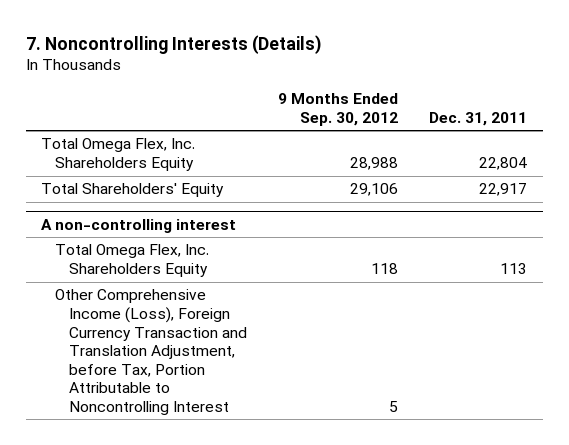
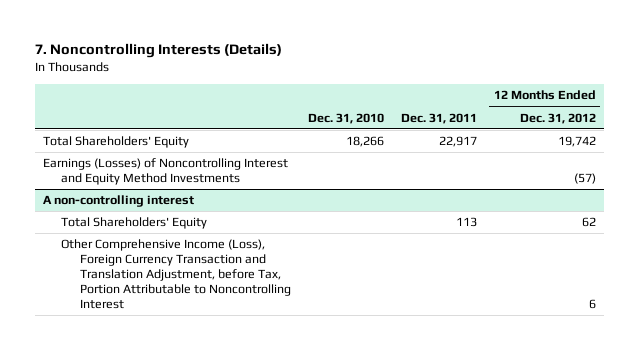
- | 9 Months Ended Sep. 30, 2012 | Dec. 31, 2011
+ | Dec. 31, 2010 | Dec. 31, 2011 | 12 Months Ended Dec. 31, 2012
- Total Omega Flex, Inc. Shareholders Equity | 28,988 | 22,804
+ Earnings (Losses) of Noncontrolling Interest and Equity Method Investments | | | (57)
@ A non-controlling interest
- Total Omega Flex, Inc. Shareholders Equity | 118 | 113
+ Total Shareholders' Equity | | 113 | 62

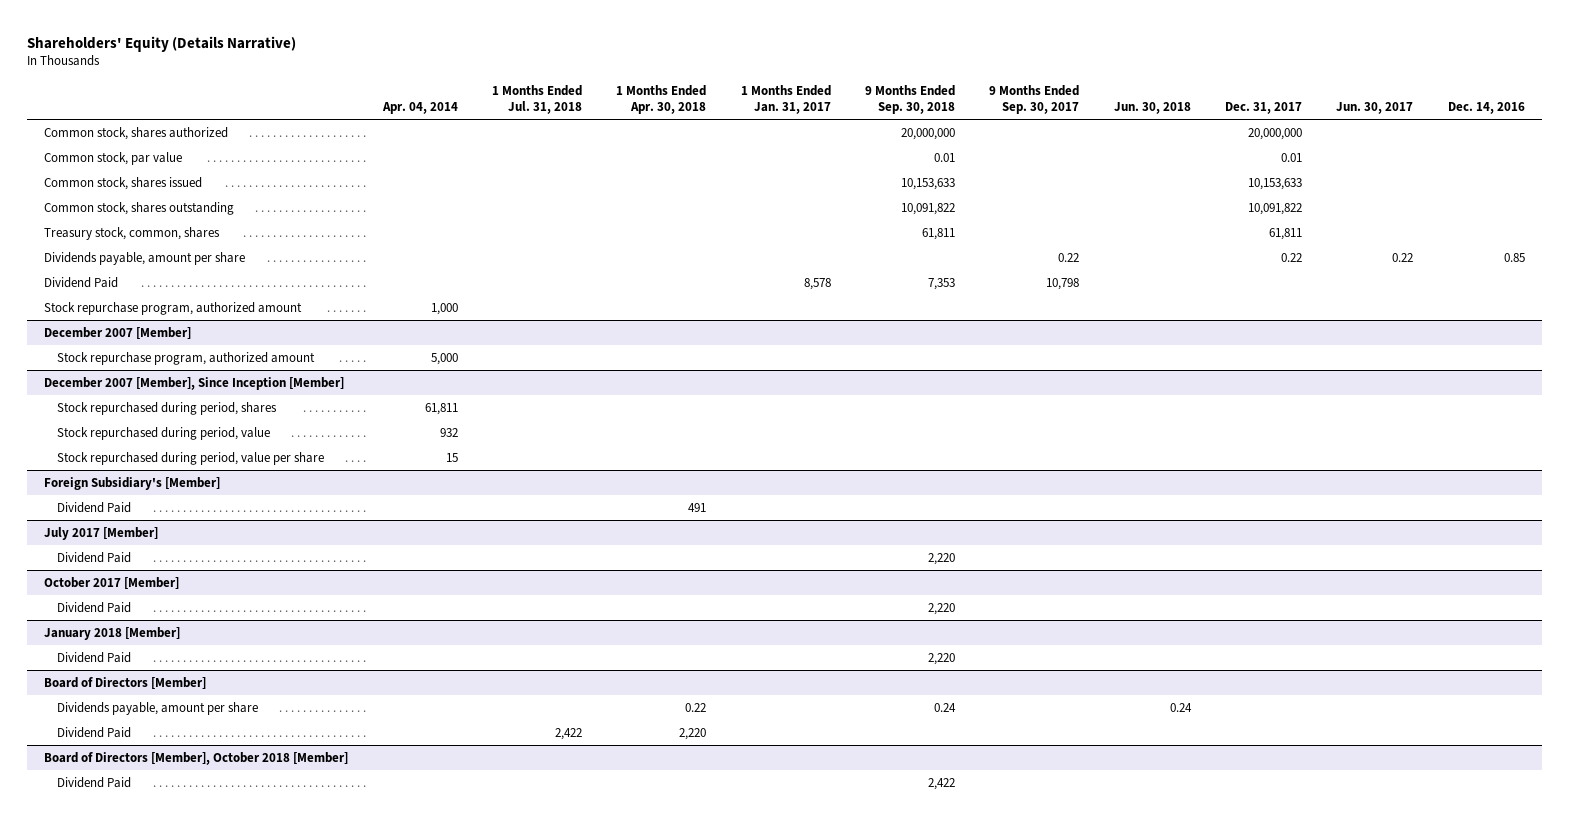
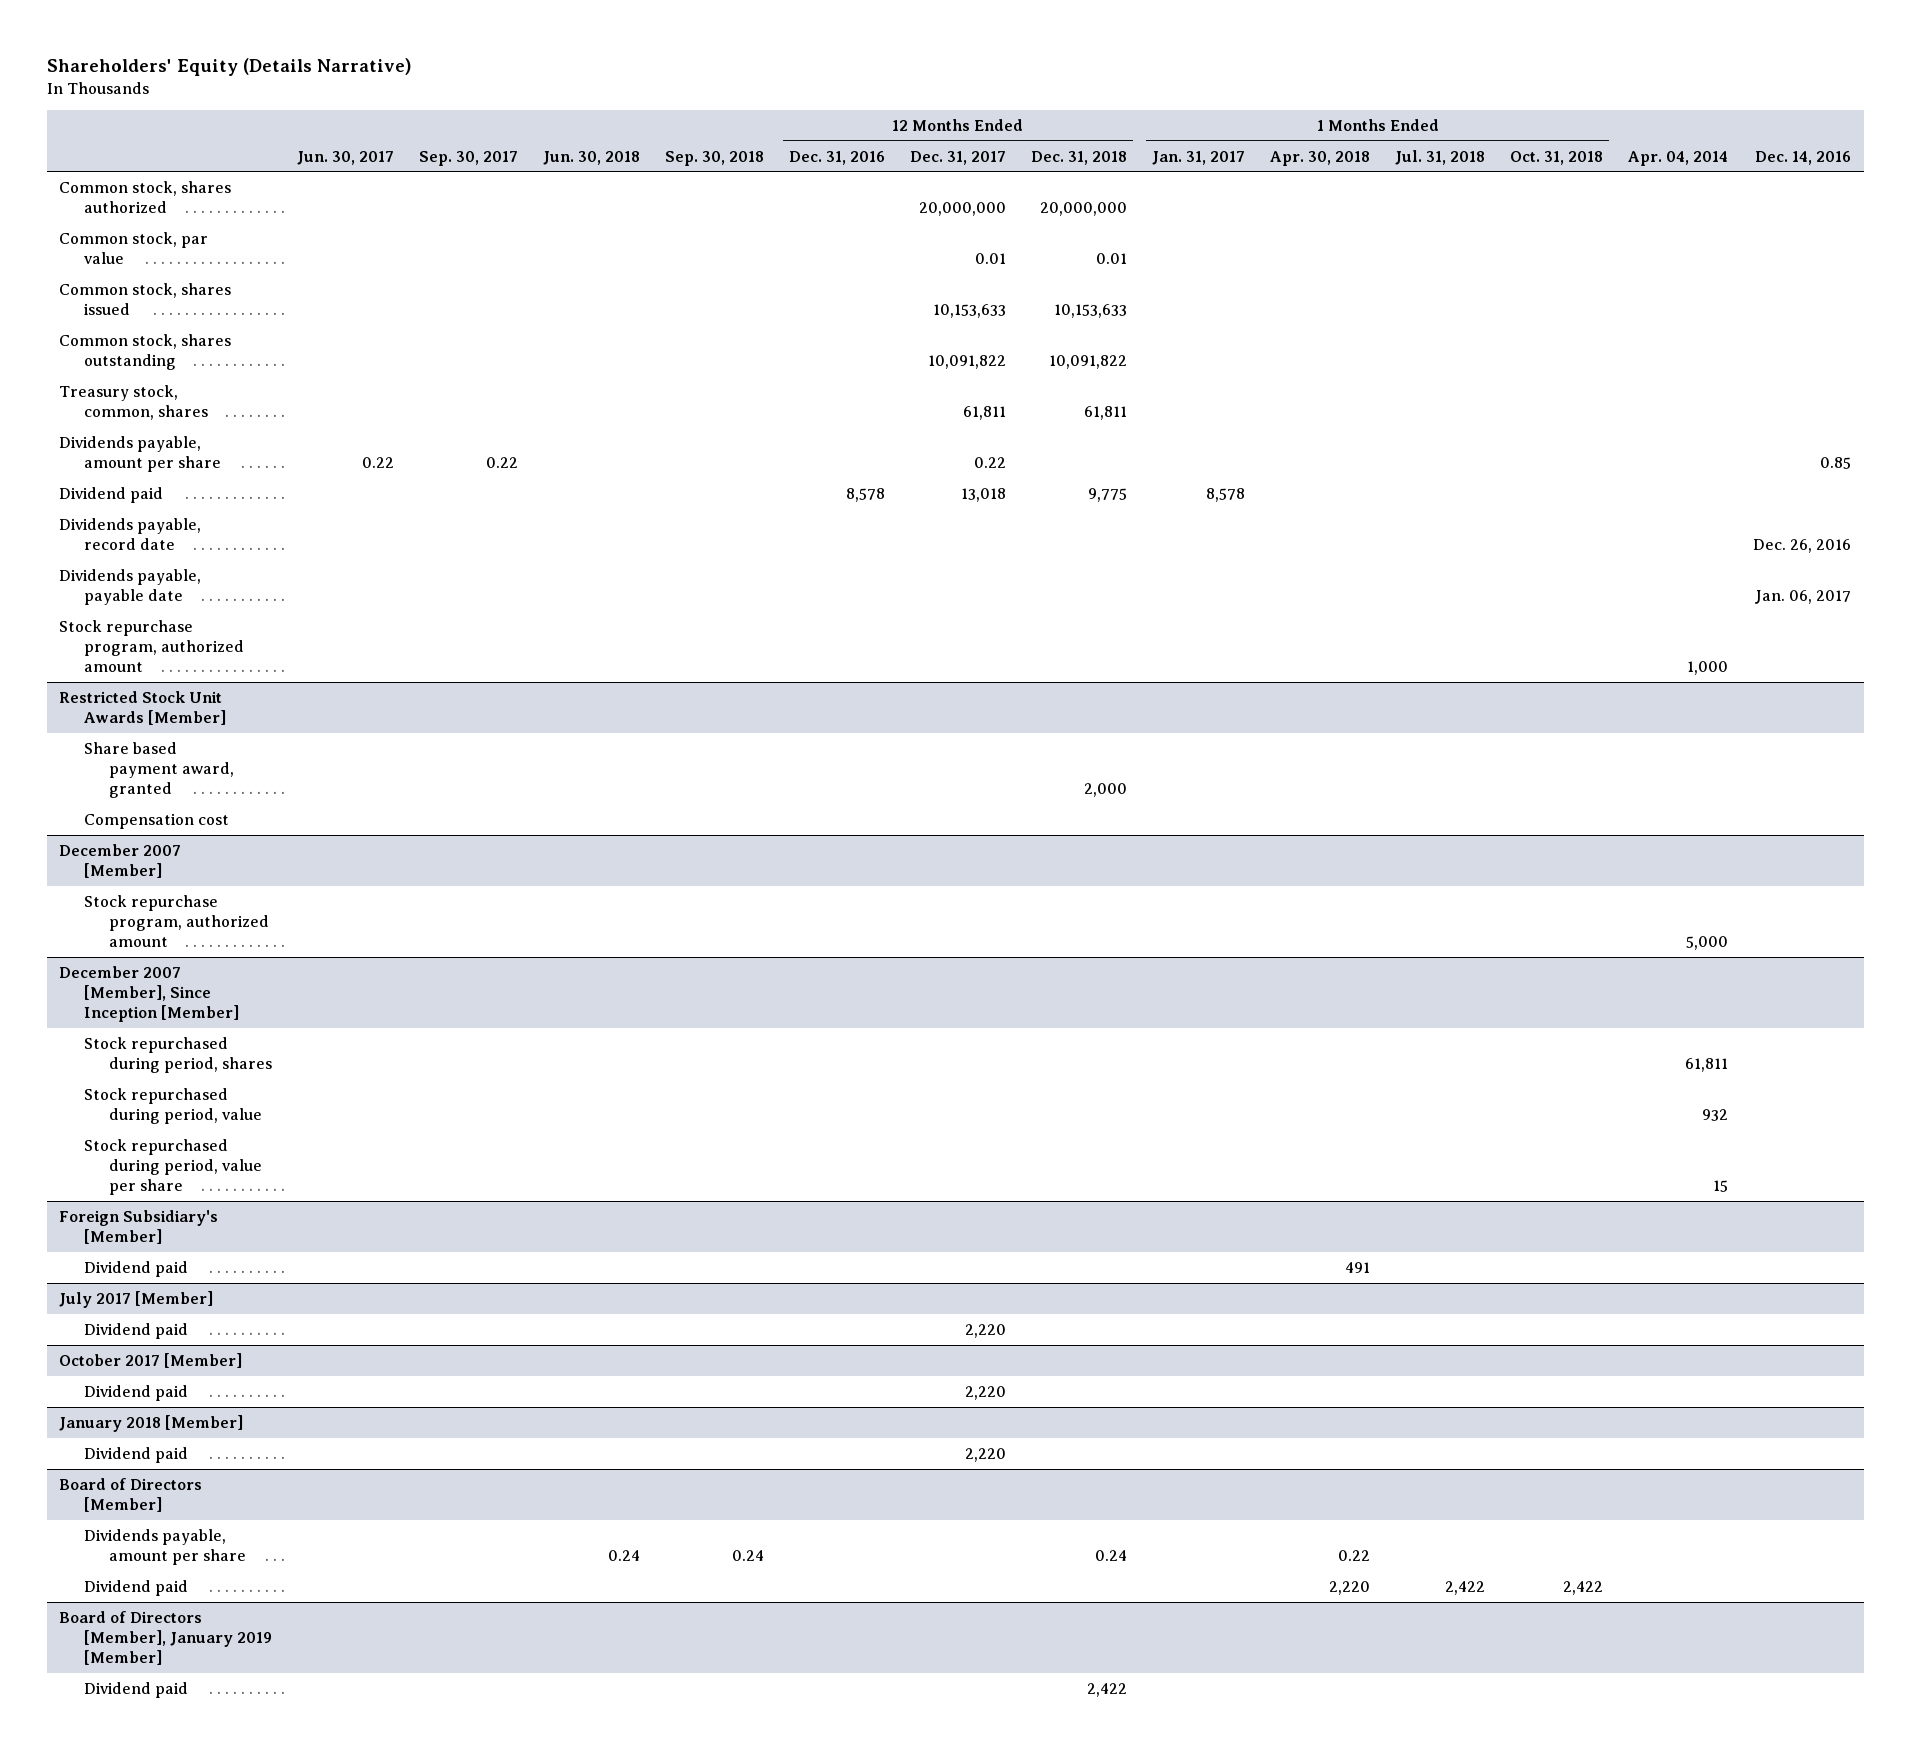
- | Apr. 04, 2014 | 1 Months Ended Jul. 31, 2018 | 1 Months Ended Apr. 30, 2018 | 1 Months Ended Jan. 31, 2017 | 9 Months Ended Sep. 30, 2018 | 9 Months Ended Sep. 30, 2017 | Jun. 30, 2018 | Dec. 31, 2017 | Jun. 30, 2017 | Dec. 14, 2016
+ | Jun. 30, 2017 | Sep. 30, 2017 | Jun. 30, 2018 | Sep. 30, 2018 | 12 Months Ended Dec. 31, 2016 | 12 Months Ended Dec. 31, 2017 | 12 Months Ended Dec. 31, 2018 | 1 Months Ended Jan. 31, 2017 | 1 Months Ended Apr. 30, 2018 | 1 Months Ended Jul. 31, 2018 | 1 Months Ended Oct. 31, 2018 | Apr. 04, 2014 | Dec. 14, 2016
- Dividend Paid | | | | 8,578 | 7,353 | 10,798 | | | |
+ Dividend paid | | | | | 8,578 | 13,018 | 9,775 | 8,578 | | | | |
+ Dividends payable, record date | | | | | | | | | | | | | Dec. 26, 2016
+ Dividends payable, payable date | | | | | | | | | | | | | Jan. 06, 2017
+ Restricted Stock Unit Awards [Member]
+ Share based payment award, granted | | | | | | | 2,000 | | | | | |
+ Compensation cost
@ Foreign Subsidiary's [Member]
- Dividend Paid | | | 491 | | | | | | |
+ Dividend paid | | | | | | | | | 491 | | | |
@ July 2017 [Member]
- Dividend Paid | | | | | 2,220 | | | | |
+ Dividend paid | | | | | | 2,220 | | | | | | |
@ October 2017 [Member]
- Dividend Paid | | | | | 2,220 | | | | |
+ Dividend paid | | | | | | 2,220 | | | | | | |
@ January 2018 [Member]
- Dividend Paid | | | | | 2,220 | | | | |
+ Dividend paid | | | | | | 2,220 | | | | | | |
@ Board of Directors [Member]
- Dividend Paid | | 2,422 | 2,220 | | | | | | |
- Board of Directors [Member], October 2018 [Member]
- Dividend Paid | | | | | 2,422 | | | | |
@ Board of Directors [Member]
+ Dividend paid | | | | | | | | | 2,220 | 2,422 | 2,422 | |
+ Board of Directors [Member], January 2019 [Member]
+ Dividend paid | | | | | | | 2,422 | | | | | |

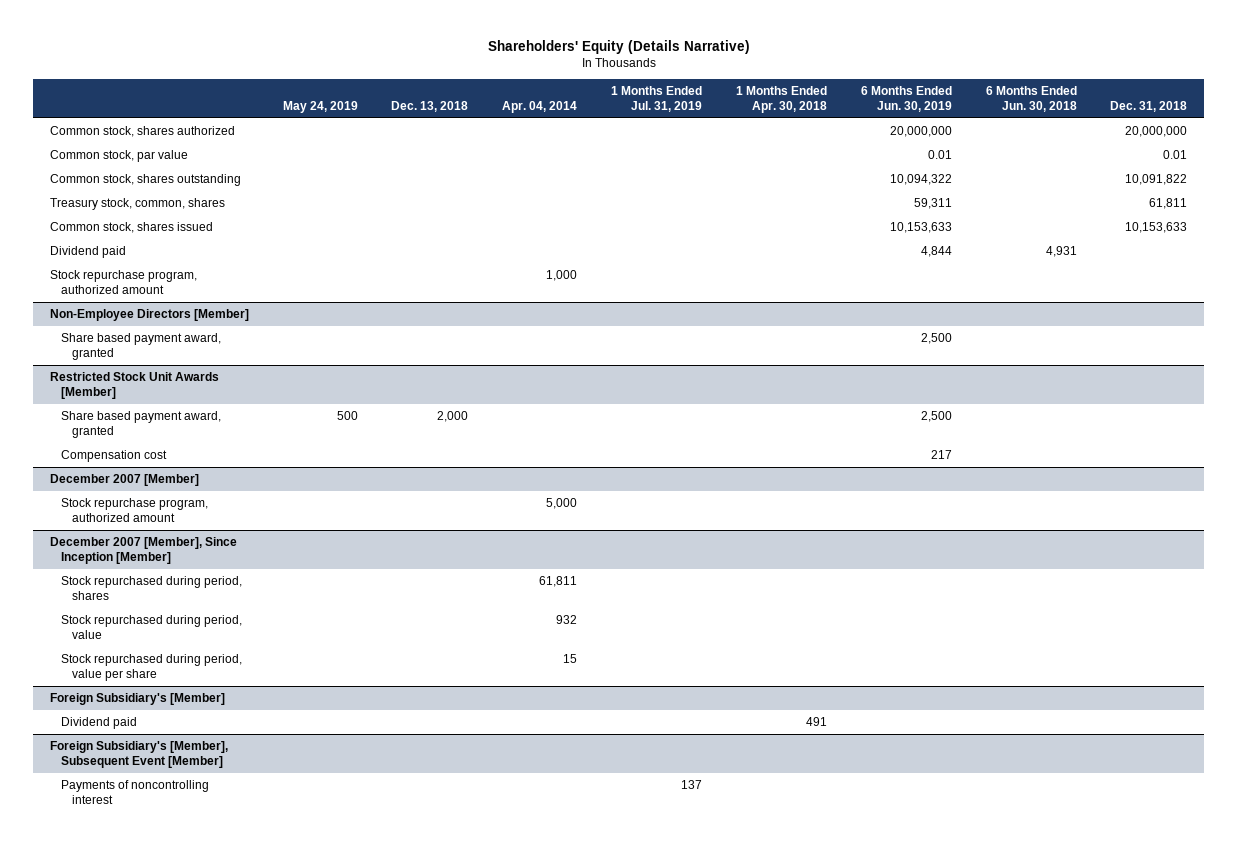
- | Jun. 30, 2017 | Sep. 30, 2017 | Jun. 30, 2018 | Sep. 30, 2018 | 12 Months Ended Dec. 31, 2016 | 12 Months Ended Dec. 31, 2017 | 12 Months Ended Dec. 31, 2018 | 1 Months Ended Jan. 31, 2017 | 1 Months Ended Apr. 30, 2018 | 1 Months Ended Jul. 31, 2018 | 1 Months Ended Oct. 31, 2018 | Apr. 04, 2014 | Dec. 14, 2016
+ | May 24, 2019 | Dec. 13, 2018 | Apr. 04, 2014 | 1 Months Ended Jul. 31, 2019 | 1 Months Ended Apr. 30, 2018 | 6 Months Ended Jun. 30, 2019 | 6 Months Ended Jun. 30, 2018 | Dec. 31, 2018
- Dividends payable, amount per share | 0.22 | 0.22 | | | | 0.22 | | | | | | | 0.85
moved down: Common stock, shares issued | | | | | | 10,153,633 | | 10,153,633
- Dividends payable, record date | | | | | | | | | | | | | Dec. 26, 2016
- Dividends payable, payable date | | | | | | | | | | | | | Jan. 06, 2017
+ Non-Employee Directors [Member]
+ Share based payment award, granted | | | | | | 2,500 | |
- July 2017 [Member]
- Dividend paid | | | | | | 2,220 | | | | | | |
- October 2017 [Member]
- Dividend paid | | | | | | 2,220 | | | | | | |
- January 2018 [Member]
- Dividend paid | | | | | | 2,220 | | | | | | |
- Board of Directors [Member]
- Dividends payable, amount per share | | | 0.24 | 0.24 | | | 0.24 | | 0.22 | | | |
- Dividend paid | | | | | | | | | 2,220 | 2,422 | 2,422 | |
- Board of Directors [Member], January 2019 [Member]
- Dividend paid | | | | | | | 2,422 | | | | | |
+ Foreign Subsidiary's [Member], Subsequent Event [Member]
+ Payments of noncontrolling interest | | | | 137 | | | |

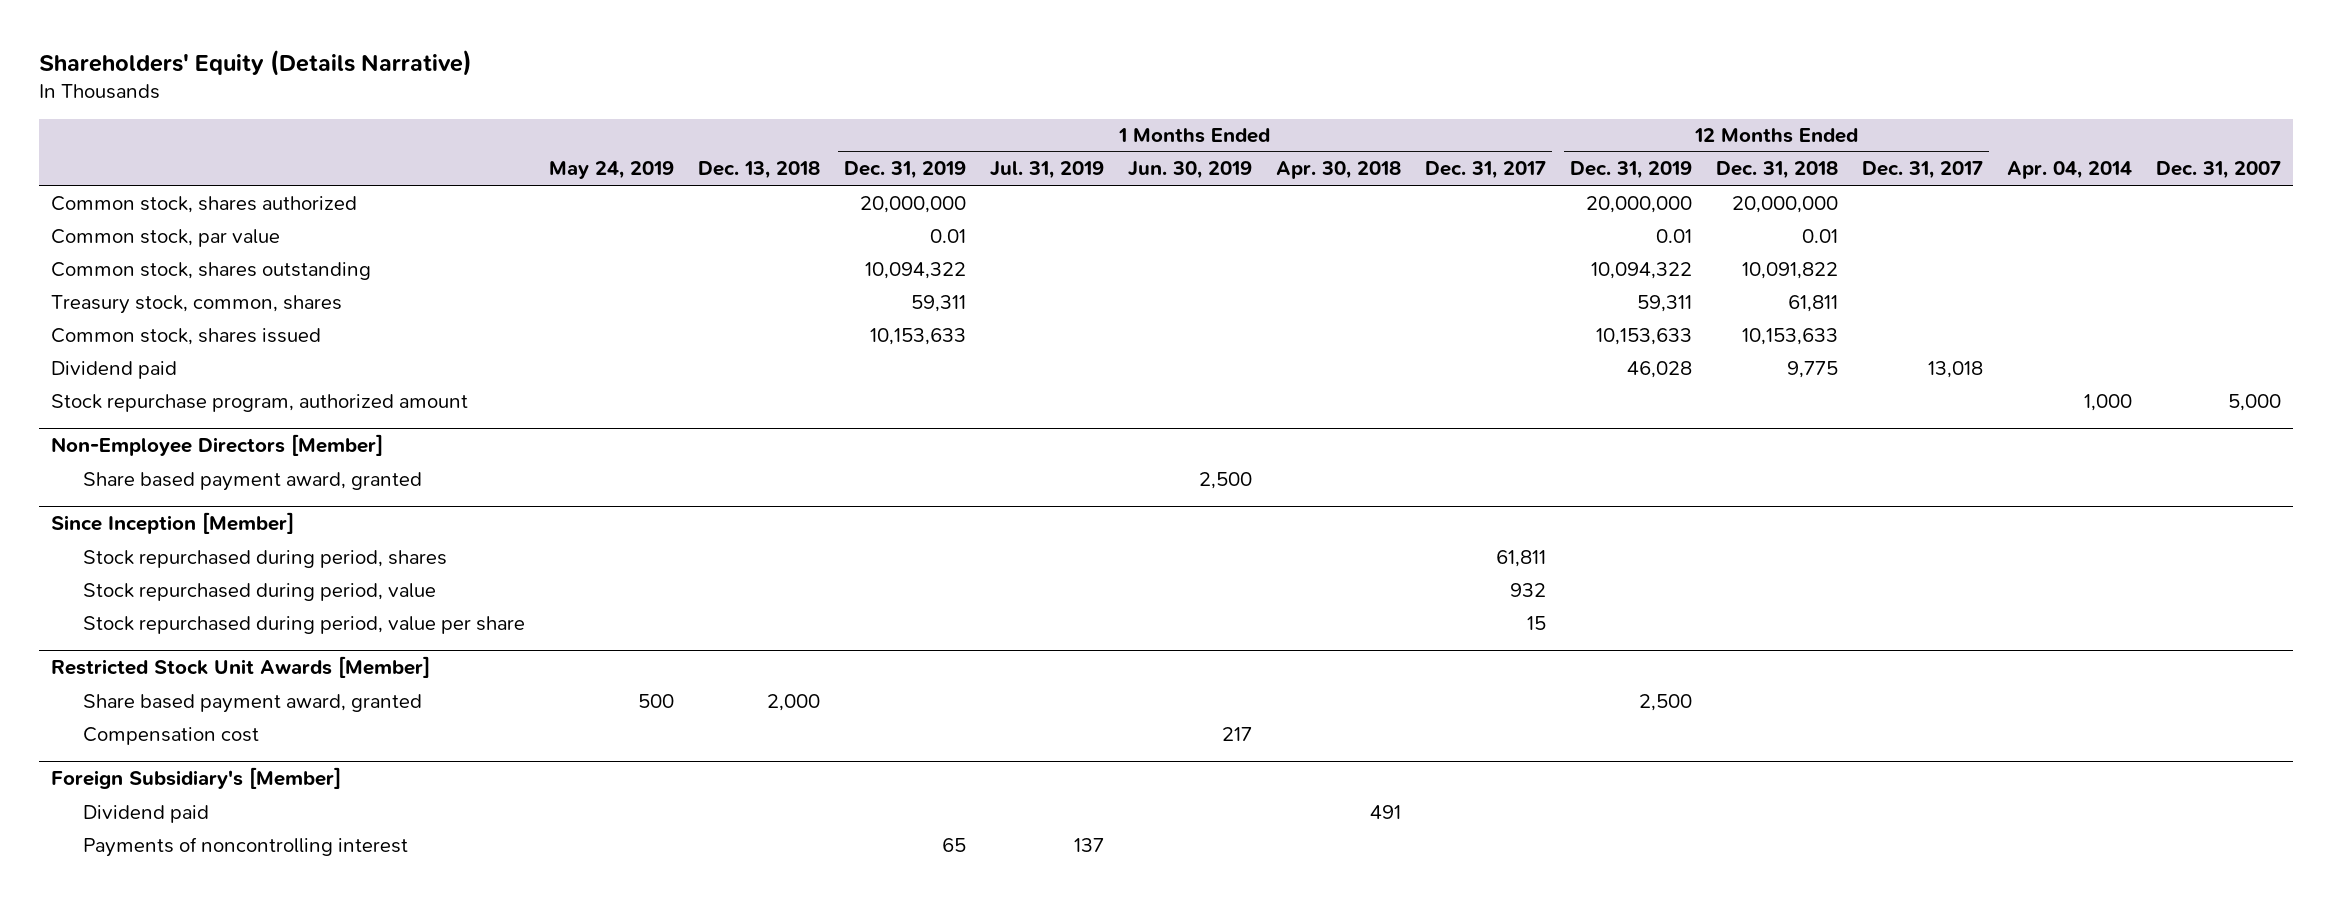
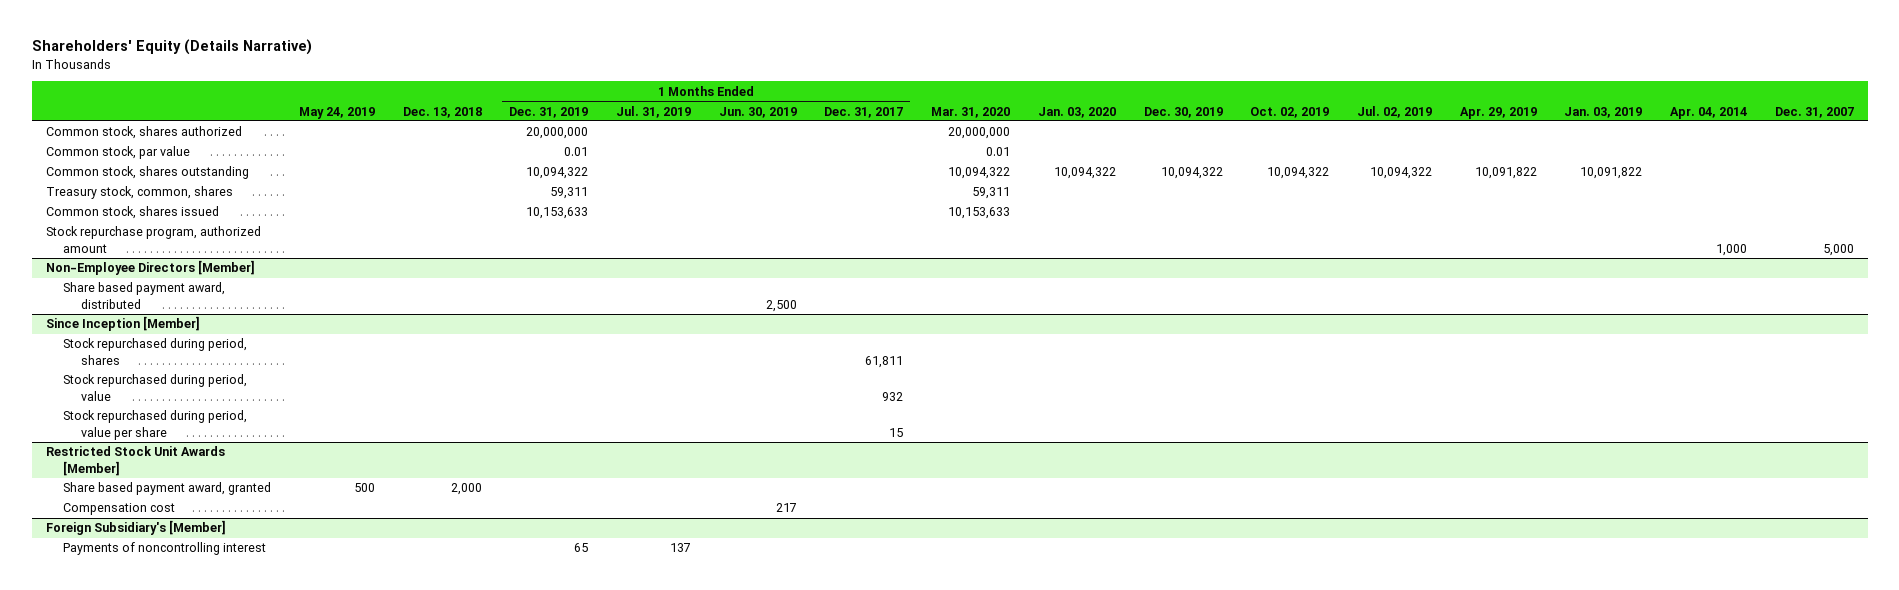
- | May 24, 2019 | Dec. 13, 2018 | 1 Months Ended Dec. 31, 2019 | 1 Months Ended Jul. 31, 2019 | 1 Months Ended Jun. 30, 2019 | 1 Months Ended Apr. 30, 2018 | 1 Months Ended Dec. 31, 2017 | 12 Months Ended Dec. 31, 2019 | 12 Months Ended Dec. 31, 2018 | 12 Months Ended Dec. 31, 2017 | Apr. 04, 2014 | Dec. 31, 2007
+ | May 24, 2019 | Dec. 13, 2018 | 1 Months Ended Dec. 31, 2019 | 1 Months Ended Jul. 31, 2019 | 1 Months Ended Jun. 30, 2019 | 1 Months Ended Dec. 31, 2017 | Mar. 31, 2020 | Jan. 03, 2020 | Dec. 30, 2019 | Oct. 02, 2019 | Jul. 02, 2019 | Apr. 29, 2019 | Jan. 03, 2019 | Apr. 04, 2014 | Dec. 31, 2007
- Dividend paid | | | | | | | | 46,028 | 9,775 | 13,018 | |
@ Non-Employee Directors [Member]
- Share based payment award, granted | | | | | 2,500 | | | | | | |
+ Share based payment award, distributed | | | | | 2,500 | | | | | | | | | |
@ Foreign Subsidiary's [Member]
- Dividend paid | | | | | | 491 | | | | | |

